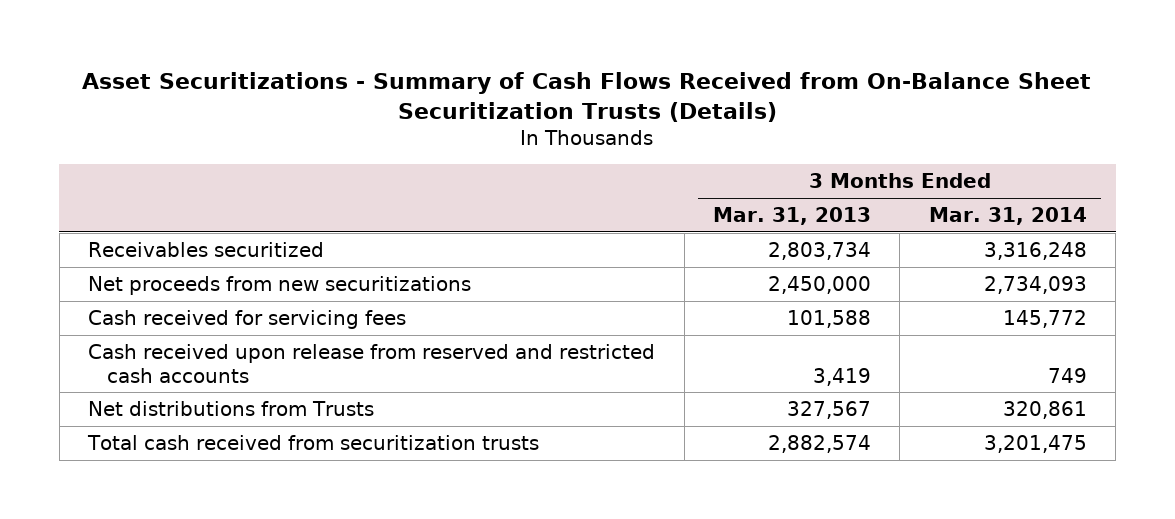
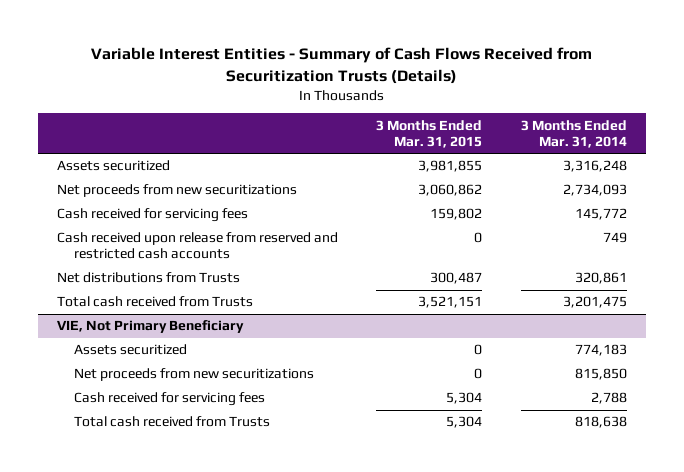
- Asset Securitizations - Summary of Cash Flows Received from On-Balance Sheet Securitization Trusts (Details)
+ Variable Interest Entities - Summary of Cash Flows Received from Securitization Trusts (Details)
- | 3 Months Ended Mar. 31, 2013 | 3 Months Ended Mar. 31, 2014
+ | 3 Months Ended Mar. 31, 2015 | 3 Months Ended Mar. 31, 2014
- Receivables securitized | 2,803,734 | 3,316,248
+ Assets securitized | 3,981,855 | 3,316,248
- Total cash received from securitization trusts | 2,882,574 | 3,201,475
+ Total cash received from Trusts | 3,521,151 | 3,201,475
+ VIE, Not Primary Beneficiary
+ Assets securitized | 0 | 774,183
+ Net proceeds from new securitizations | 0 | 815,850
+ Cash received for servicing fees | 5,304 | 2,788
+ Total cash received from Trusts | 5,304 | 818,638

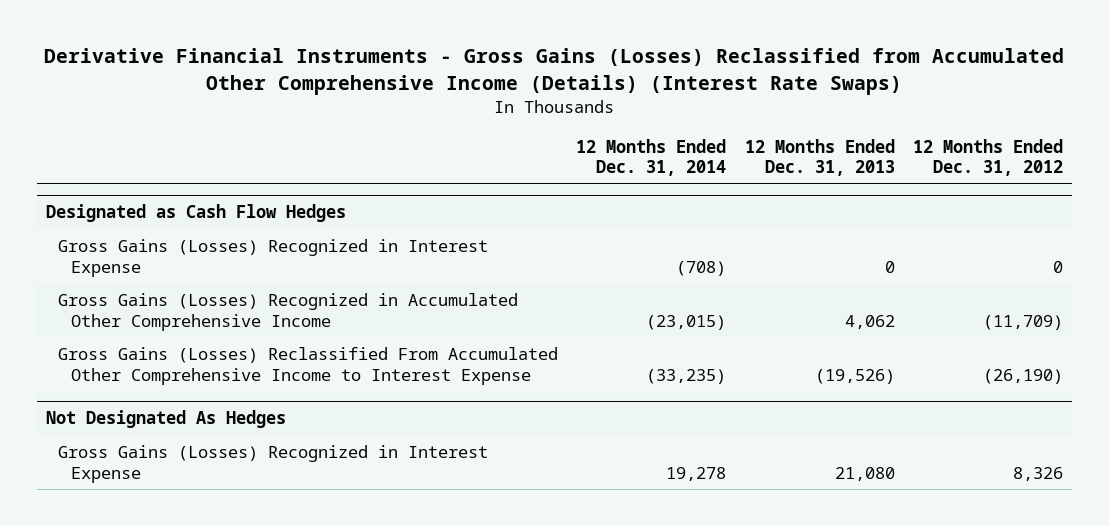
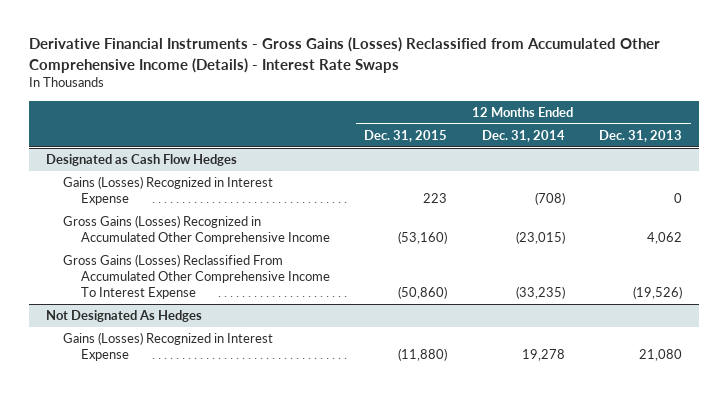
- Derivative Financial Instruments - Gross Gains (Losses) Reclassified from Accumulated Other Comprehensive Income (Details) (Interest Rate Swaps)
+ Derivative Financial Instruments - Gross Gains (Losses) Reclassified from Accumulated Other Comprehensive Income (Details) - Interest Rate Swaps
- | 12 Months Ended Dec. 31, 2014 | 12 Months Ended Dec. 31, 2013 | 12 Months Ended Dec. 31, 2012
+ | 12 Months Ended Dec. 31, 2015 | 12 Months Ended Dec. 31, 2014 | 12 Months Ended Dec. 31, 2013
@ Designated as Cash Flow Hedges
- Gross Gains (Losses) Recognized in Interest Expense | (708) | 0 | 0
+ Gains (Losses) Recognized in Interest Expense | 223 | (708) | 0
- Gross Gains (Losses) Reclassified From Accumulated Other Comprehensive Income to Interest Expense | (33,235) | (19,526) | (26,190)
+ Gross Gains (Losses) Reclassified From Accumulated Other Comprehensive Income To Interest Expense | (50,860) | (33,235) | (19,526)
@ Not Designated As Hedges
- Gross Gains (Losses) Recognized in Interest Expense | 19,278 | 21,080 | 8,326
+ Gains (Losses) Recognized in Interest Expense | (11,880) | 19,278 | 21,080

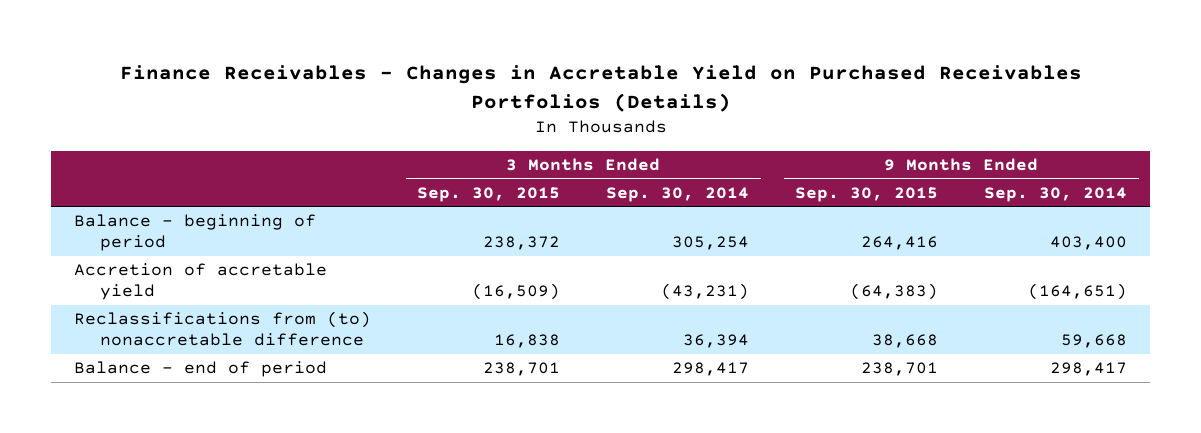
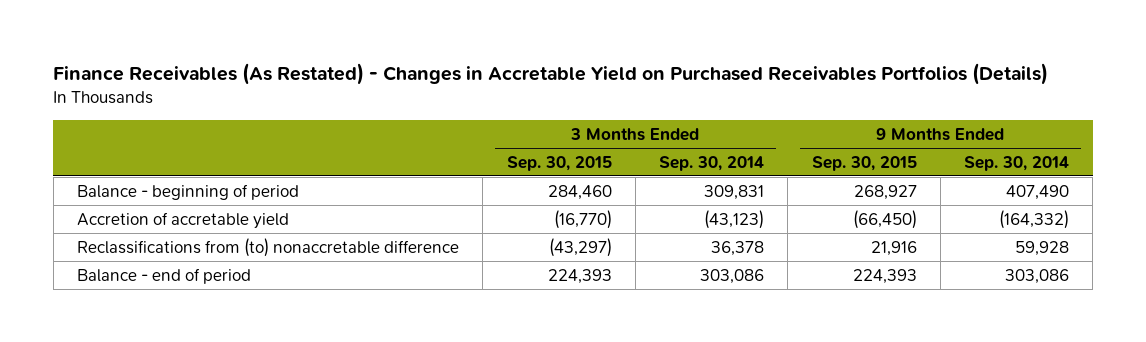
- Finance Receivables - Changes in Accretable Yield on Purchased Receivables Portfolios (Details)
+ Finance Receivables (As Restated) - Changes in Accretable Yield on Purchased Receivables Portfolios (Details)
- Balance - beginning of period | 238,372 | 305,254 | 264,416 | 403,400
- Accretion of accretable yield | (16,509) | (43,231) | (64,383) | (164,651)
- Reclassifications from (to) nonaccretable difference | 16,838 | 36,394 | 38,668 | 59,668
- Balance - end of period | 238,701 | 298,417 | 238,701 | 298,417
+ Balance - beginning of period | 284,460 | 309,831 | 268,927 | 407,490
+ Accretion of accretable yield | (16,770) | (43,123) | (66,450) | (164,332)
+ Reclassifications from (to) nonaccretable difference | (43,297) | 36,378 | 21,916 | 59,928
+ Balance - end of period | 224,393 | 303,086 | 224,393 | 303,086

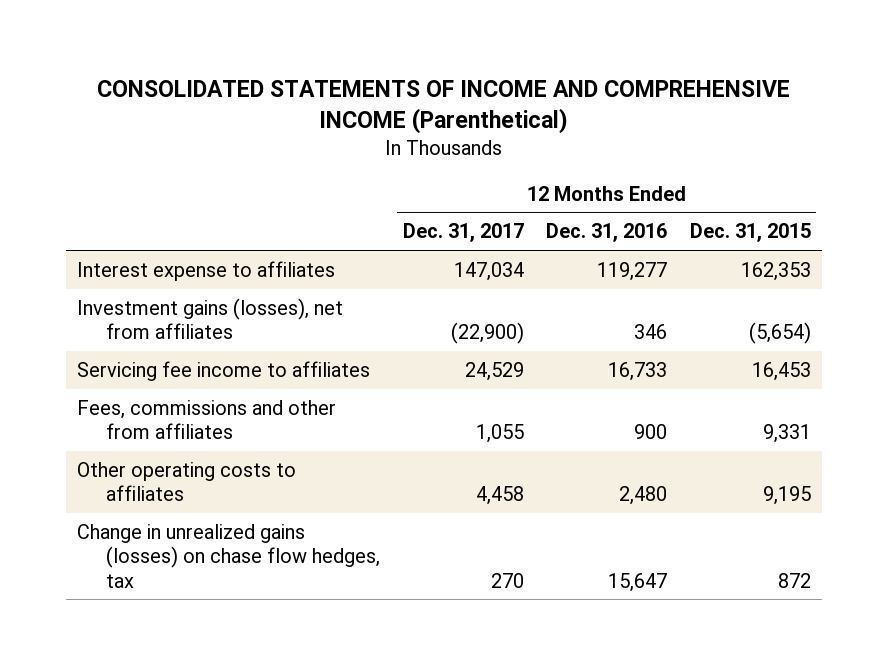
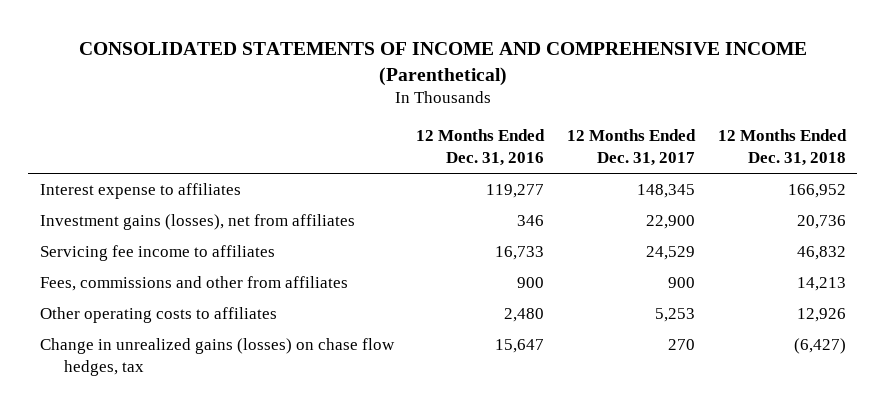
- | 12 Months Ended Dec. 31, 2017 | 12 Months Ended Dec. 31, 2016 | 12 Months Ended Dec. 31, 2015
+ | 12 Months Ended Dec. 31, 2016 | 12 Months Ended Dec. 31, 2017 | 12 Months Ended Dec. 31, 2018
- Interest expense to affiliates | 147,034 | 119,277 | 162,353
- Investment gains (losses), net from affiliates | (22,900) | 346 | (5,654)
+ Interest expense to affiliates | 119,277 | 148,345 | 166,952
+ Investment gains (losses), net from affiliates | 346 | 22,900 | 20,736
- Fees, commissions and other from affiliates | 1,055 | 900 | 9,331
- Other operating costs to affiliates | 4,458 | 2,480 | 9,195
+ Fees, commissions and other from affiliates | 900 | 900 | 14,213
+ Other operating costs to affiliates | 2,480 | 5,253 | 12,926

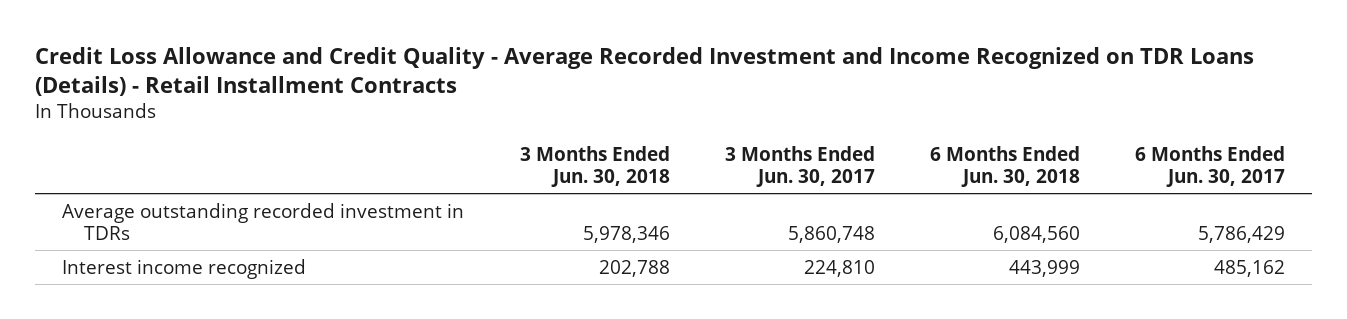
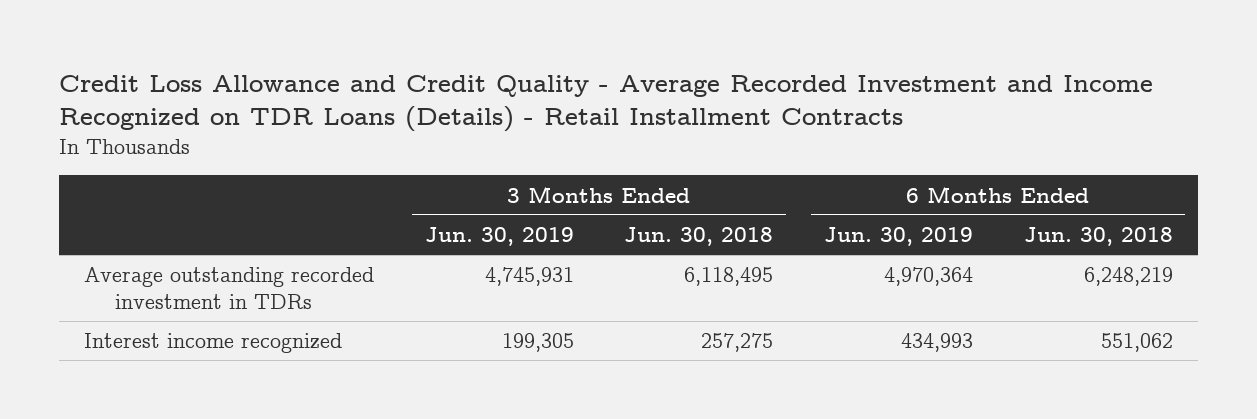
- | 3 Months Ended Jun. 30, 2018 | 3 Months Ended Jun. 30, 2017 | 6 Months Ended Jun. 30, 2018 | 6 Months Ended Jun. 30, 2017
+ | 3 Months Ended Jun. 30, 2019 | 3 Months Ended Jun. 30, 2018 | 6 Months Ended Jun. 30, 2019 | 6 Months Ended Jun. 30, 2018
- Average outstanding recorded investment in TDRs | 5,978,346 | 5,860,748 | 6,084,560 | 5,786,429
- Interest income recognized | 202,788 | 224,810 | 443,999 | 485,162
+ Average outstanding recorded investment in TDRs | 4,745,931 | 6,118,495 | 4,970,364 | 6,248,219
+ Interest income recognized | 199,305 | 257,275 | 434,993 | 551,062

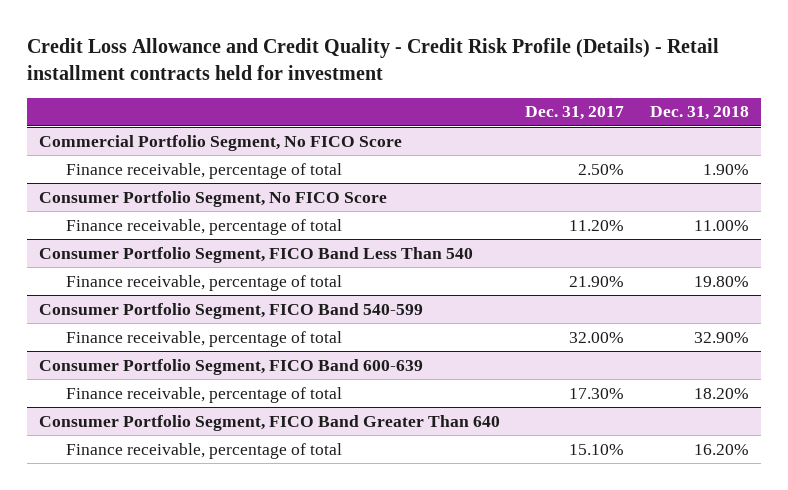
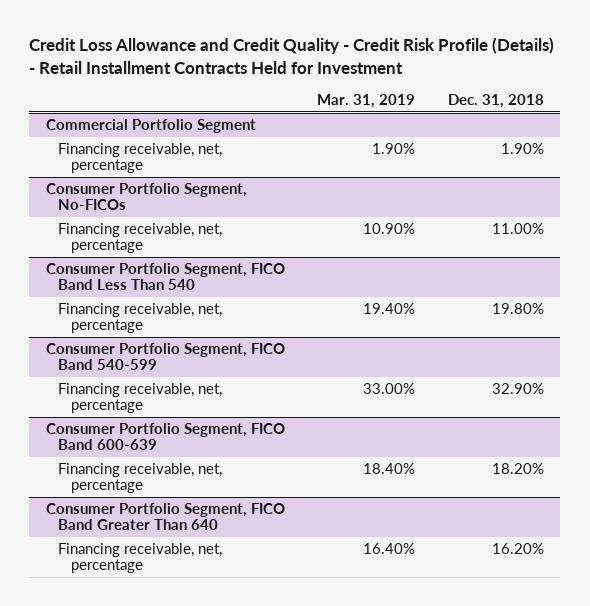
- Credit Loss Allowance and Credit Quality - Credit Risk Profile (Details) - Retail installment contracts held for investment
+ Credit Loss Allowance and Credit Quality - Credit Risk Profile (Details) - Retail Installment Contracts Held for Investment
- | Dec. 31, 2017 | Dec. 31, 2018
+ | Mar. 31, 2019 | Dec. 31, 2018
- Commercial Portfolio Segment, No FICO Score
- Finance receivable, percentage of total | 2.50% | 1.90%
- Consumer Portfolio Segment, No FICO Score
- Finance receivable, percentage of total | 11.20% | 11.00%
+ Commercial Portfolio Segment
+ Financing receivable, net, percentage | 1.90% | 1.90%
+ Consumer Portfolio Segment, No-FICOs
+ Financing receivable, net, percentage | 10.90% | 11.00%
@ Consumer Portfolio Segment, FICO Band Less Than 540
- Finance receivable, percentage of total | 21.90% | 19.80%
+ Financing receivable, net, percentage | 19.40% | 19.80%
@ Consumer Portfolio Segment, FICO Band 540-599
- Finance receivable, percentage of total | 32.00% | 32.90%
+ Financing receivable, net, percentage | 33.00% | 32.90%
@ Consumer Portfolio Segment, FICO Band 600-639
- Finance receivable, percentage of total | 17.30% | 18.20%
+ Financing receivable, net, percentage | 18.40% | 18.20%
@ Consumer Portfolio Segment, FICO Band Greater Than 640
- Finance receivable, percentage of total | 15.10% | 16.20%
+ Financing receivable, net, percentage | 16.40% | 16.20%

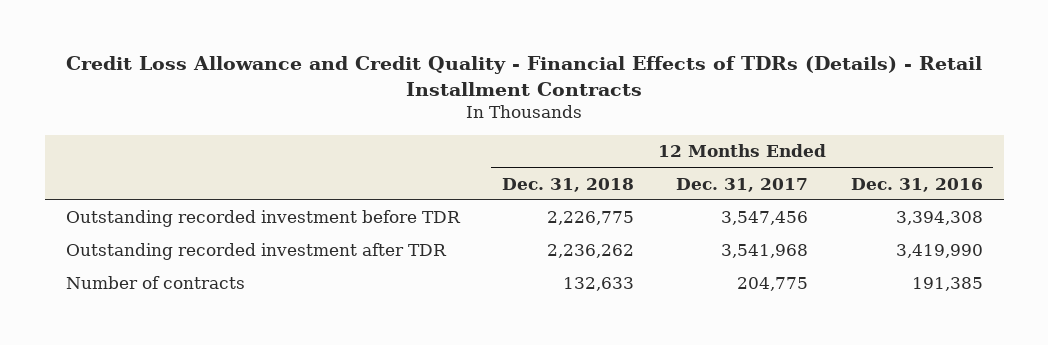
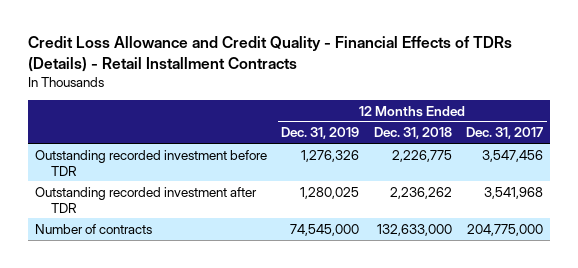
- | 12 Months Ended Dec. 31, 2018 | 12 Months Ended Dec. 31, 2017 | 12 Months Ended Dec. 31, 2016
+ | 12 Months Ended Dec. 31, 2019 | 12 Months Ended Dec. 31, 2018 | 12 Months Ended Dec. 31, 2017
- Number of contracts | 132,633 | 204,775 | 191,385
+ Number of contracts | 74,545,000 | 132,633,000 | 204,775,000

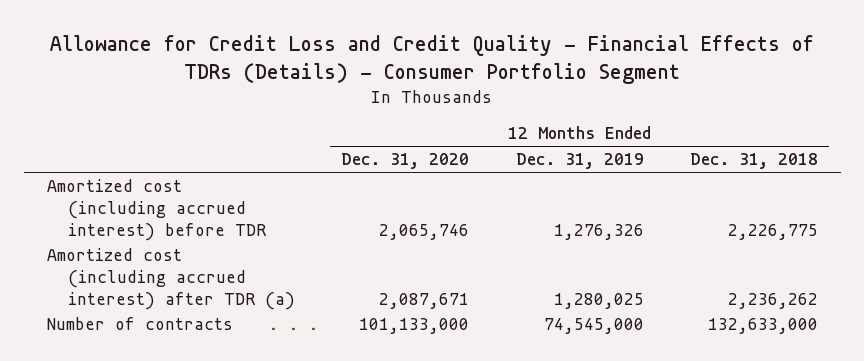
- Credit Loss Allowance and Credit Quality - Financial Effects of TDRs (Details) - Retail Installment Contracts
+ Allowance for Credit Loss and Credit Quality - Financial Effects of TDRs (Details) - Consumer Portfolio Segment
- | 12 Months Ended Dec. 31, 2019 | 12 Months Ended Dec. 31, 2018 | 12 Months Ended Dec. 31, 2017
+ | 12 Months Ended Dec. 31, 2020 | 12 Months Ended Dec. 31, 2019 | 12 Months Ended Dec. 31, 2018
- Outstanding recorded investment before TDR | 1,276,326 | 2,226,775 | 3,547,456
- Outstanding recorded investment after TDR | 1,280,025 | 2,236,262 | 3,541,968
+ Amortized cost (including accrued interest) before TDR | 2,065,746 | 1,276,326 | 2,226,775
+ Amortized cost (including accrued interest) after TDR (a) | 2,087,671 | 1,280,025 | 2,236,262

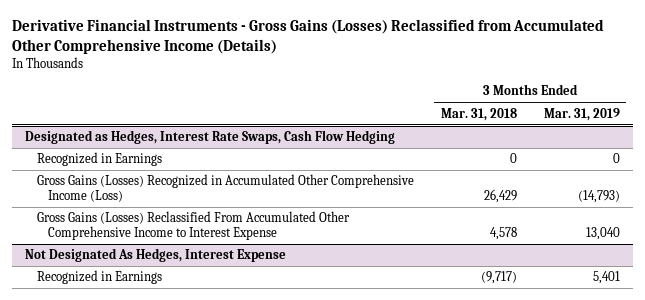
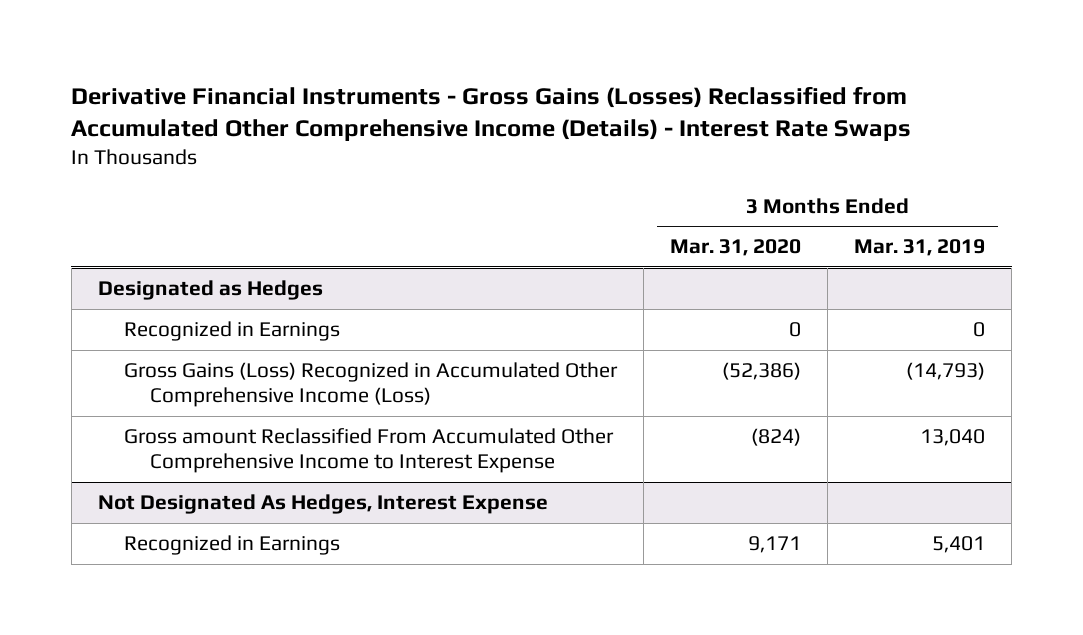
- Derivative Financial Instruments - Gross Gains (Losses) Reclassified from Accumulated Other Comprehensive Income (Details)
+ Derivative Financial Instruments - Gross Gains (Losses) Reclassified from Accumulated Other Comprehensive Income (Details) - Interest Rate Swaps
- | 3 Months Ended Mar. 31, 2018 | 3 Months Ended Mar. 31, 2019
+ | 3 Months Ended Mar. 31, 2020 | 3 Months Ended Mar. 31, 2019
- Designated as Hedges, Interest Rate Swaps, Cash Flow Hedging
+ Designated as Hedges
- Gross Gains (Losses) Recognized in Accumulated Other Comprehensive Income (Loss) | 26,429 | (14,793)
- Gross Gains (Losses) Reclassified From Accumulated Other Comprehensive Income to Interest Expense | 4,578 | 13,040
+ Gross Gains (Loss) Recognized in Accumulated Other Comprehensive Income (Loss) | (52,386) | (14,793)
+ Gross amount Reclassified From Accumulated Other Comprehensive Income to Interest Expense | (824) | 13,040

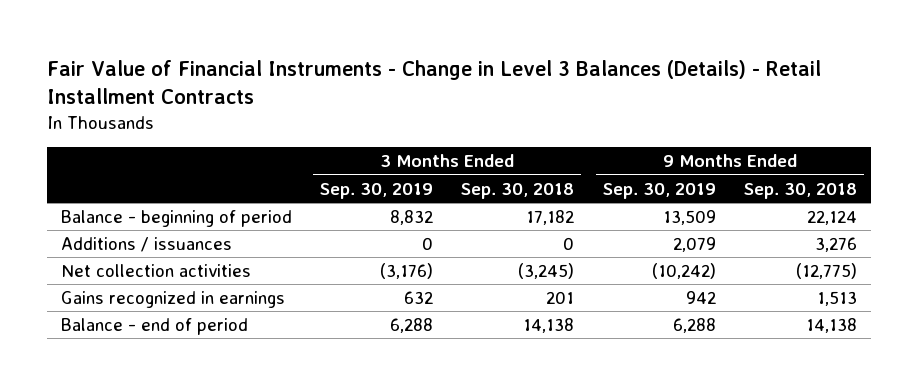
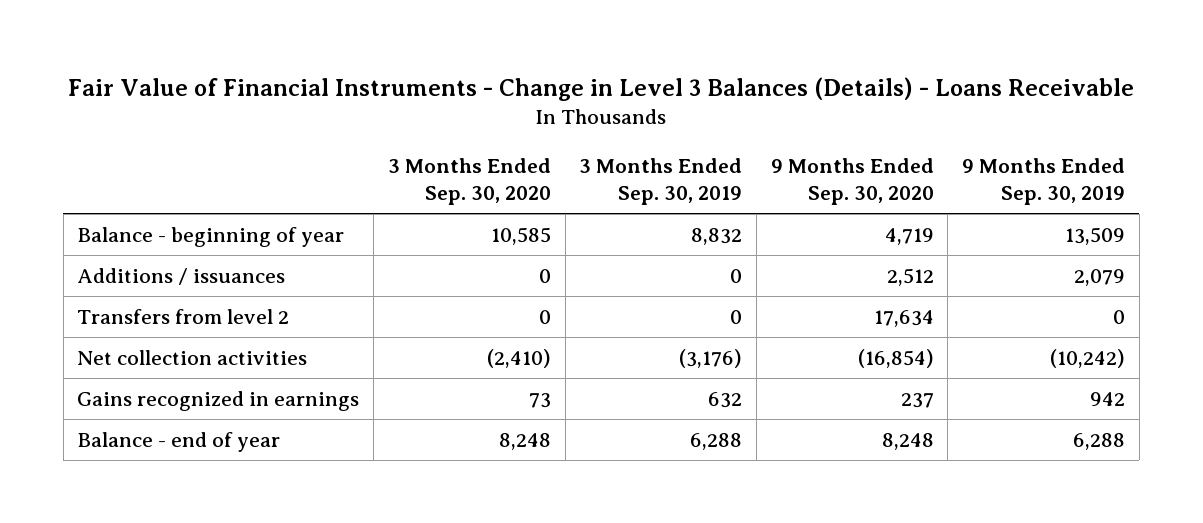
- Fair Value of Financial Instruments - Change in Level 3 Balances (Details) - Retail Installment Contracts
+ Fair Value of Financial Instruments - Change in Level 3 Balances (Details) - Loans Receivable
- | 3 Months Ended Sep. 30, 2019 | 3 Months Ended Sep. 30, 2018 | 9 Months Ended Sep. 30, 2019 | 9 Months Ended Sep. 30, 2018
+ | 3 Months Ended Sep. 30, 2020 | 3 Months Ended Sep. 30, 2019 | 9 Months Ended Sep. 30, 2020 | 9 Months Ended Sep. 30, 2019
- Balance - beginning of period | 8,832 | 17,182 | 13,509 | 22,124
+ Balance - beginning of year | 10,585 | 8,832 | 4,719 | 13,509
+ Transfers from level 2 | 0 | 0 | 17,634 | 0
- Balance - end of period | 6,288 | 14,138 | 6,288 | 14,138
+ Balance - end of year | 8,248 | 6,288 | 8,248 | 6,288

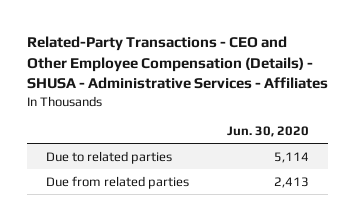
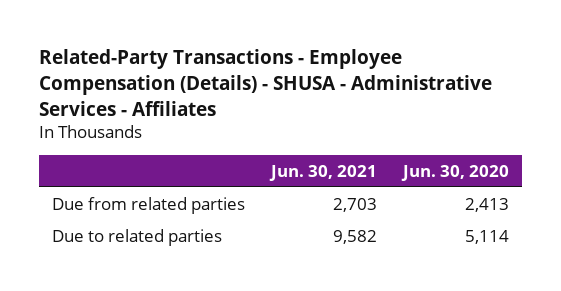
- Related-Party Transactions - CEO and Other Employee Compensation (Details) - SHUSA - Administrative Services - Affiliates
+ Related-Party Transactions - Employee Compensation (Details) - SHUSA - Administrative Services - Affiliates
- | Jun. 30, 2020
+ | Jun. 30, 2021 | Jun. 30, 2020
moved down: Due to related parties | 9,582 | 5,114

